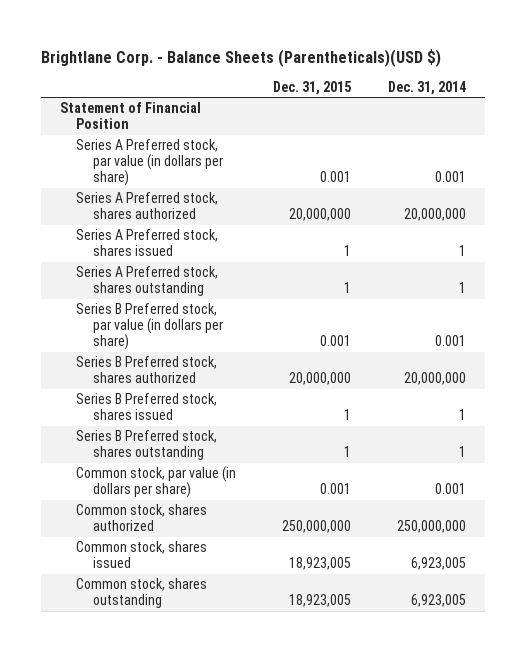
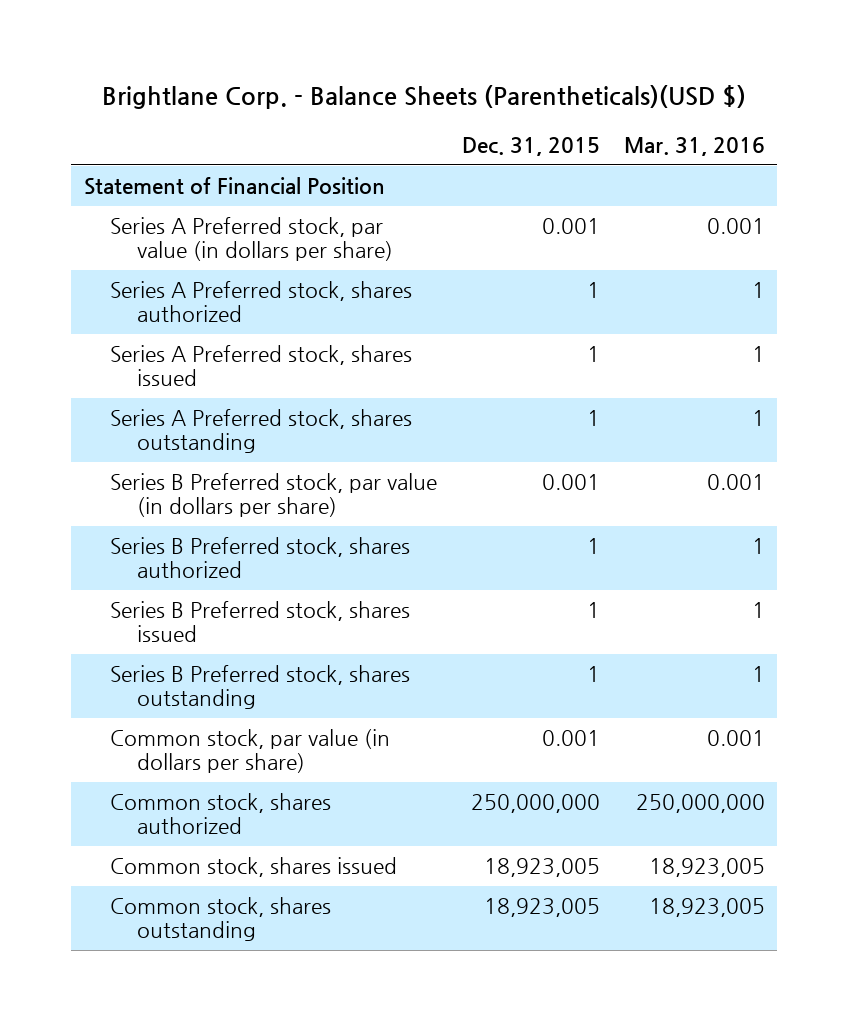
- | Dec. 31, 2015 | Dec. 31, 2014
+ | Dec. 31, 2015 | Mar. 31, 2016
- Series A Preferred stock, shares authorized | 20,000,000 | 20,000,000
+ Series A Preferred stock, shares authorized | 1 | 1
- Series B Preferred stock, shares authorized | 20,000,000 | 20,000,000
+ Series B Preferred stock, shares authorized | 1 | 1

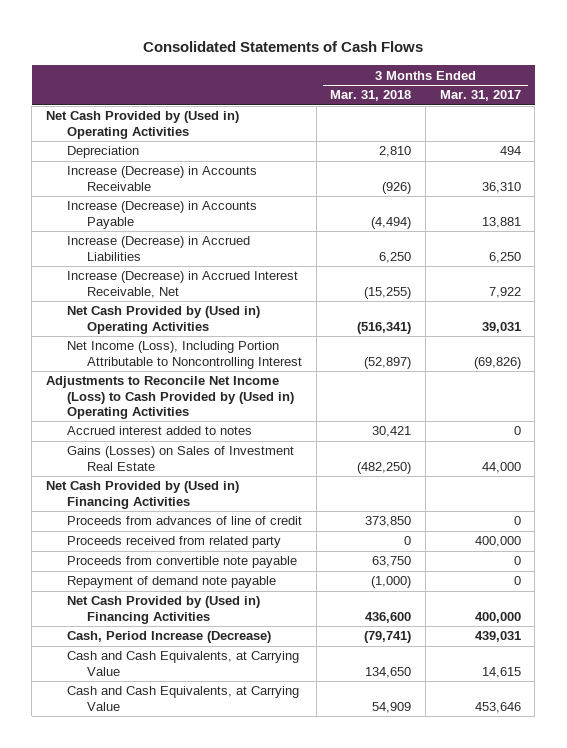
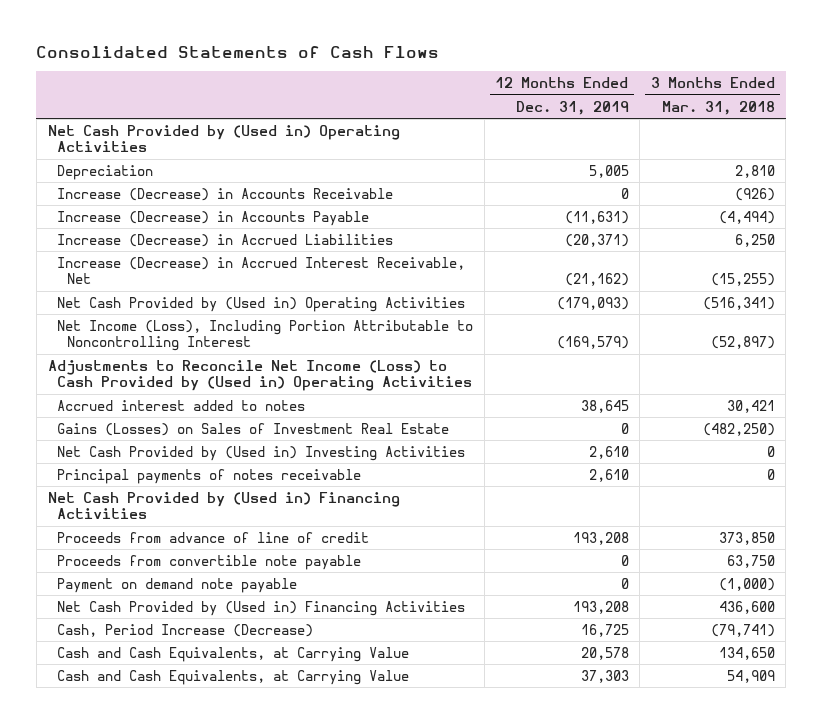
- | 3 Months Ended Mar. 31, 2018 | 3 Months Ended Mar. 31, 2017
+ | 12 Months Ended Dec. 31, 2019 | 3 Months Ended Mar. 31, 2018
+ Net Cash Provided by (Used in) Investing Activities | 2,610 | 0
+ Principal payments of notes receivable | 2,610 | 0
- Proceeds from advances of line of credit | 373,850 | 0
- Proceeds received from related party | 0 | 400,000
+ Proceeds from advance of line of credit | 193,208 | 373,850
- Repayment of demand note payable | (1,000) | 0
+ Payment on demand note payable | 0 | (1,000)

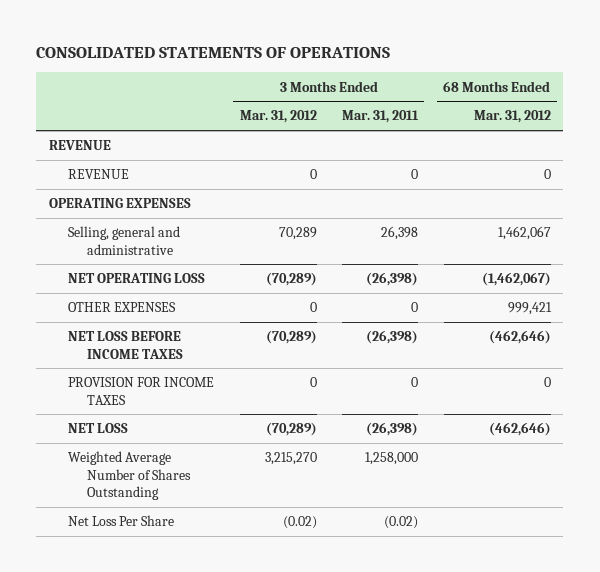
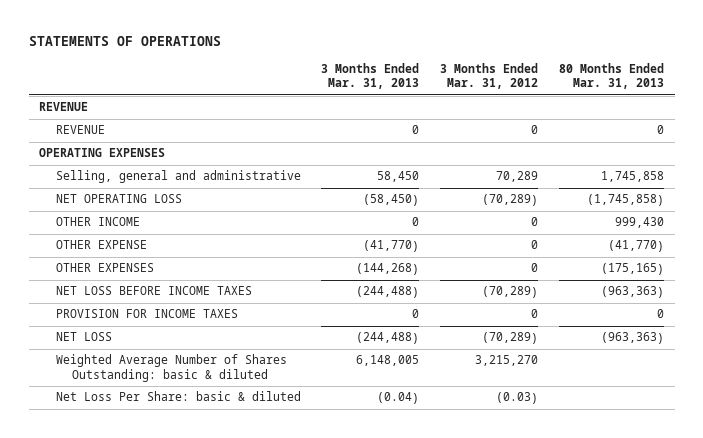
- CONSOLIDATED STATEMENTS OF OPERATIONS
+ STATEMENTS OF OPERATIONS
- | 3 Months Ended Mar. 31, 2012 | 3 Months Ended Mar. 31, 2011 | 68 Months Ended Mar. 31, 2012
+ | 3 Months Ended Mar. 31, 2013 | 3 Months Ended Mar. 31, 2012 | 80 Months Ended Mar. 31, 2013
+ OTHER INCOME | 0 | 0 | 999,430
+ OTHER EXPENSE | (41,770) | 0 | (41,770)
- Weighted Average Number of Shares Outstanding | 3,215,270 | 1,258,000 |
- Net Loss Per Share | (0.02) | (0.02) |
+ Weighted Average Number of Shares Outstanding: basic & diluted | 6,148,005 | 3,215,270 |
+ Net Loss Per Share: basic & diluted | (0.04) | (0.03) |

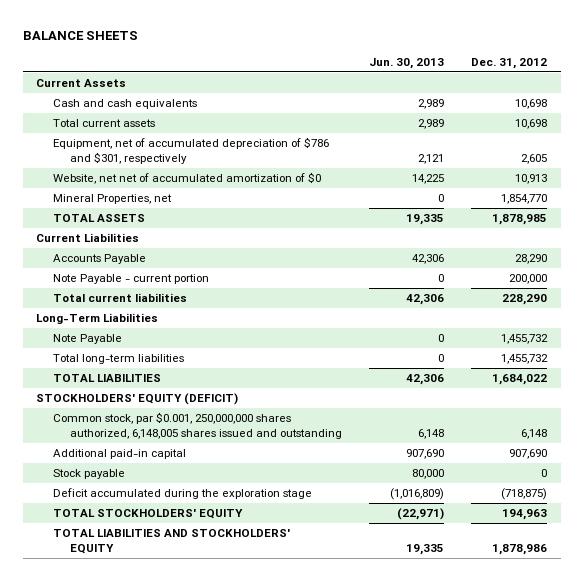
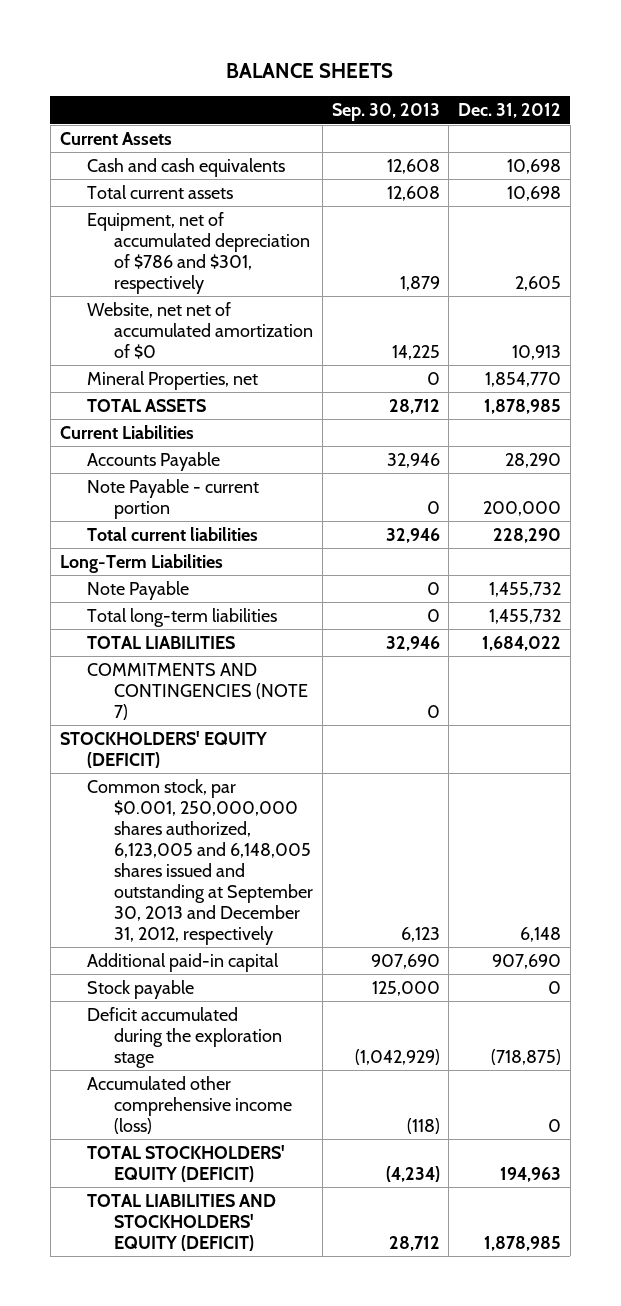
- | Jun. 30, 2013 | Dec. 31, 2012
+ | Sep. 30, 2013 | Dec. 31, 2012
+ COMMITMENTS AND CONTINGENCIES (NOTE 7) | 0 |
- Common stock, par $0.001, 250,000,000 shares authorized, 6,148,005 shares issued and outstanding | 6,148 | 6,148
+ Common stock, par $0.001, 250,000,000 shares authorized, 6,123,005 and 6,148,005 shares issued and outstanding at September 30, 2013 and December 31, 2012, respectively | 6,123 | 6,148
- TOTAL STOCKHOLDERS' EQUITY | (22,971) | 194,963
- TOTAL LIABILITIES AND STOCKHOLDERS' EQUITY | 19,335 | 1,878,986
+ Accumulated other comprehensive income (loss) | (118) | 0
+ TOTAL STOCKHOLDERS' EQUITY (DEFICIT) | (4,234) | 194,963
+ TOTAL LIABILITIES AND STOCKHOLDERS' EQUITY (DEFICIT) | 28,712 | 1,878,985

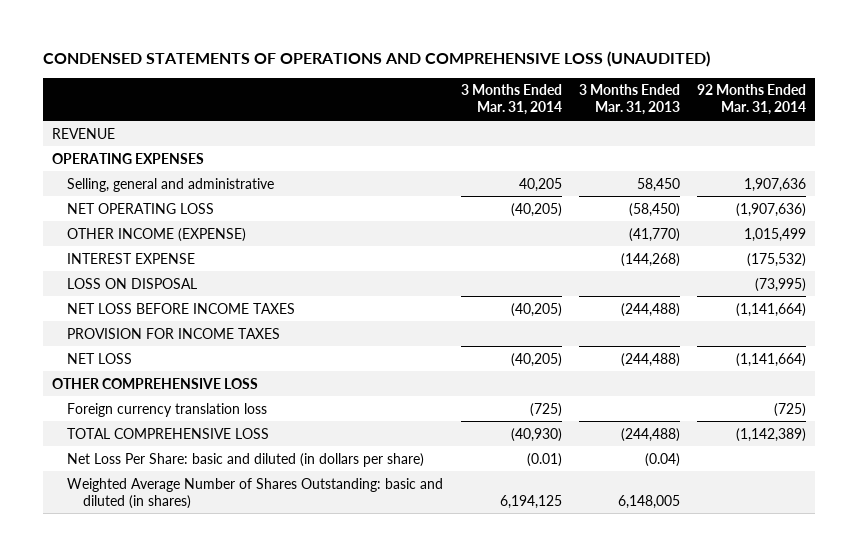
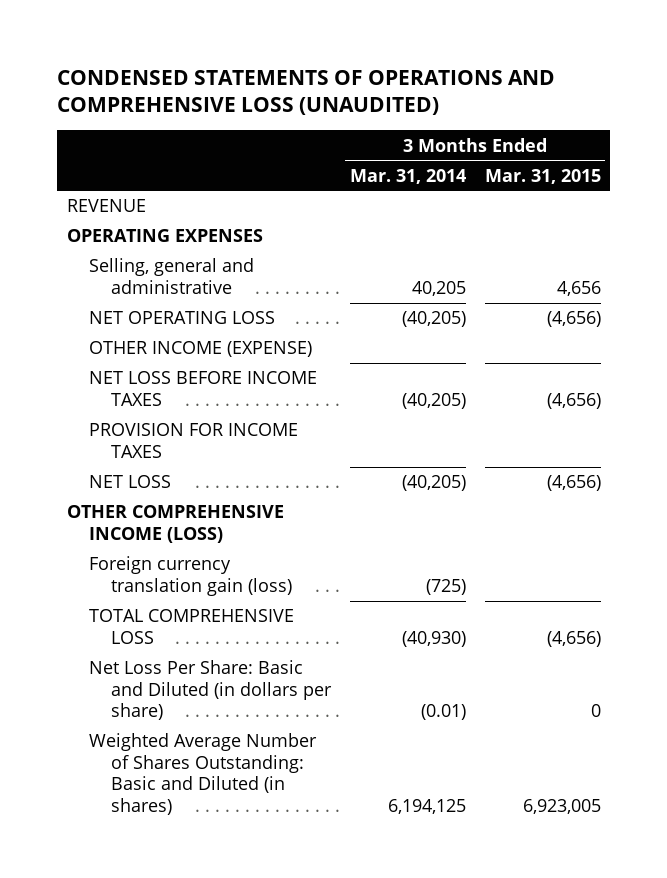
- | 3 Months Ended Mar. 31, 2014 | 3 Months Ended Mar. 31, 2013 | 92 Months Ended Mar. 31, 2014
+ | 3 Months Ended Mar. 31, 2014 | 3 Months Ended Mar. 31, 2015
- INTEREST EXPENSE | | (144,268) | (175,532)
- LOSS ON DISPOSAL | | | (73,995)
- OTHER COMPREHENSIVE LOSS
- Foreign currency translation loss | (725) | | (725)
+ OTHER COMPREHENSIVE INCOME (LOSS)
+ Foreign currency translation gain (loss) | (725) |
- Net Loss Per Share: basic and diluted (in dollars per share) | (0.01) | (0.04) |
- Weighted Average Number of Shares Outstanding: basic and diluted (in shares) | 6,194,125 | 6,148,005 |
+ Net Loss Per Share: Basic and Diluted (in dollars per share) | (0.01) | 0
+ Weighted Average Number of Shares Outstanding: Basic and Diluted (in shares) | 6,194,125 | 6,923,005

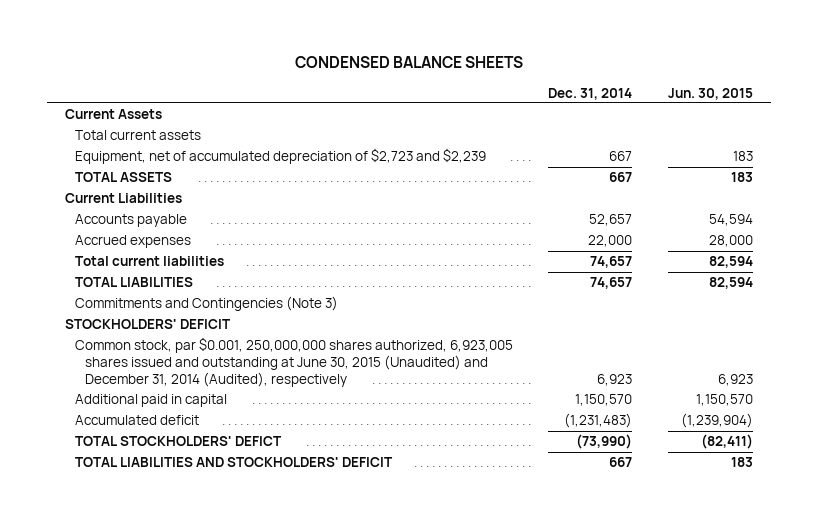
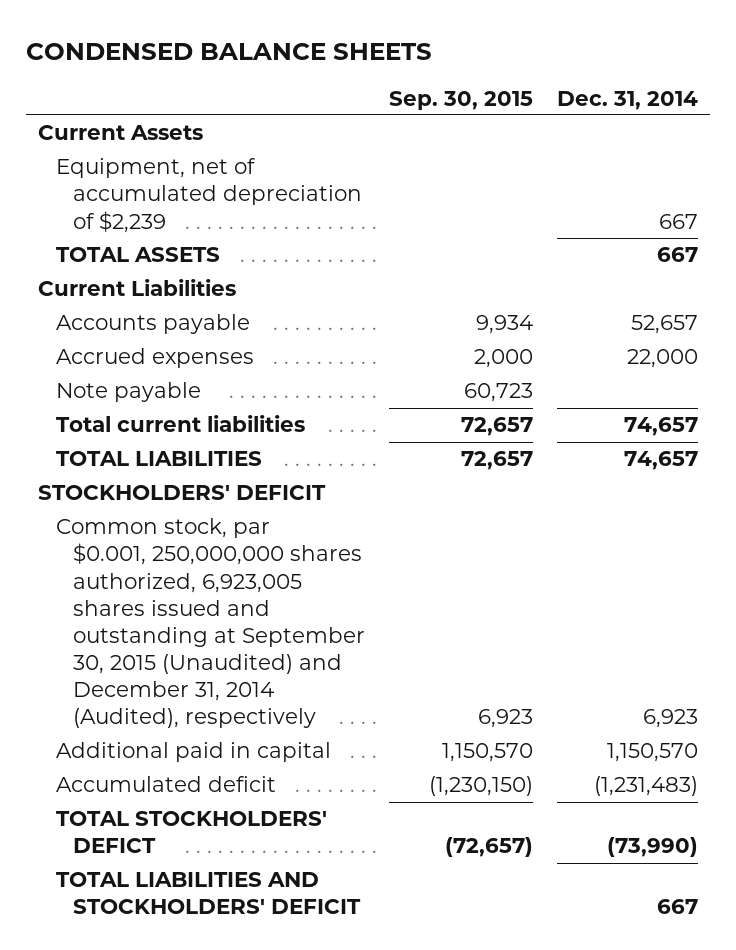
- | Dec. 31, 2014 | Jun. 30, 2015
+ | Sep. 30, 2015 | Dec. 31, 2014
- Total current assets
- Equipment, net of accumulated depreciation of $2,723 and $2,239 | 667 | 183
+ Equipment, net of accumulated depreciation of $2,239 | | 667
+ Note payable | 60,723 |
- Commitments and Contingencies (Note 3)
- Common stock, par $0.001, 250,000,000 shares authorized, 6,923,005 shares issued and outstanding at June 30, 2015 (Unaudited) and December 31, 2014 (Audited), respectively | 6,923 | 6,923
+ Common stock, par $0.001, 250,000,000 shares authorized, 6,923,005 shares issued and outstanding at September 30, 2015 (Unaudited) and December 31, 2014 (Audited), respectively | 6,923 | 6,923

